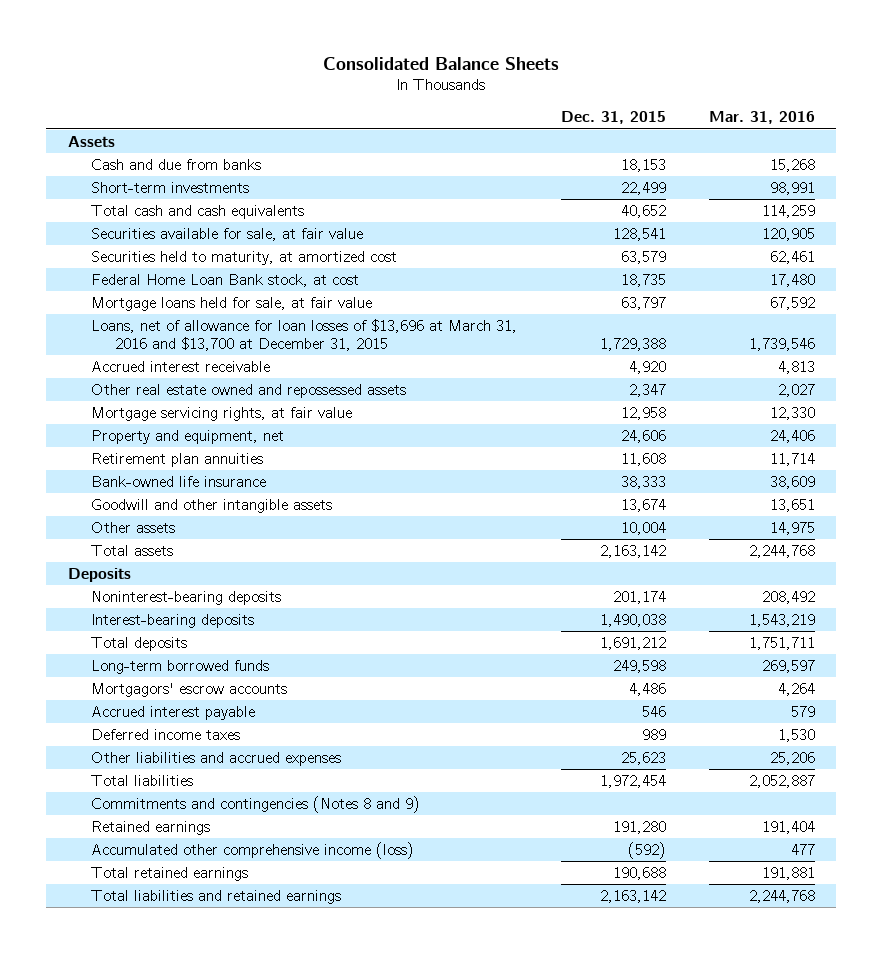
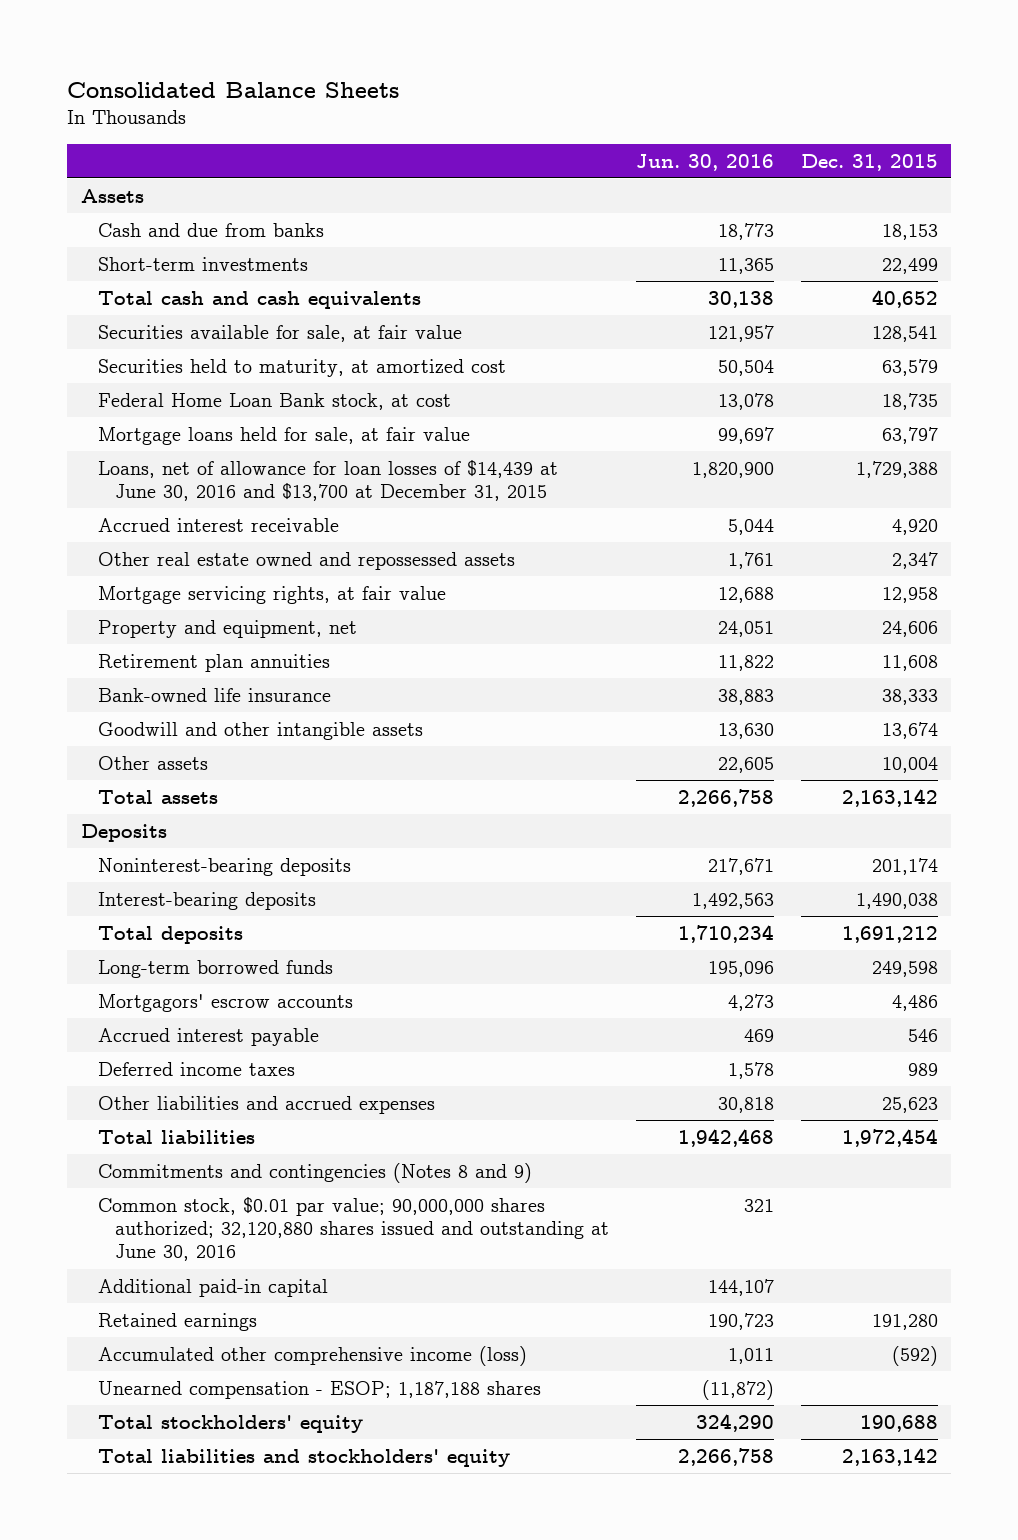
- | Dec. 31, 2015 | Mar. 31, 2016
+ | Jun. 30, 2016 | Dec. 31, 2015
- Loans, net of allowance for loan losses of $13,696 at March 31, 2016 and $13,700 at December 31, 2015 | 1,729,388 | 1,739,546
+ Loans, net of allowance for loan losses of $14,439 at June 30, 2016 and $13,700 at December 31, 2015 | 1,820,900 | 1,729,388
+ Common stock, $0.01 par value; 90,000,000 shares authorized; 32,120,880 shares issued and outstanding at June 30, 2016 | 321 |
+ Additional paid-in capital | 144,107 |
- Total retained earnings | 190,688 | 191,881
- Total liabilities and retained earnings | 2,163,142 | 2,244,768
+ Unearned compensation - ESOP; 1,187,188 shares | (11,872) |
+ Total stockholders' equity | 324,290 | 190,688
+ Total liabilities and stockholders' equity | 2,266,758 | 2,163,142

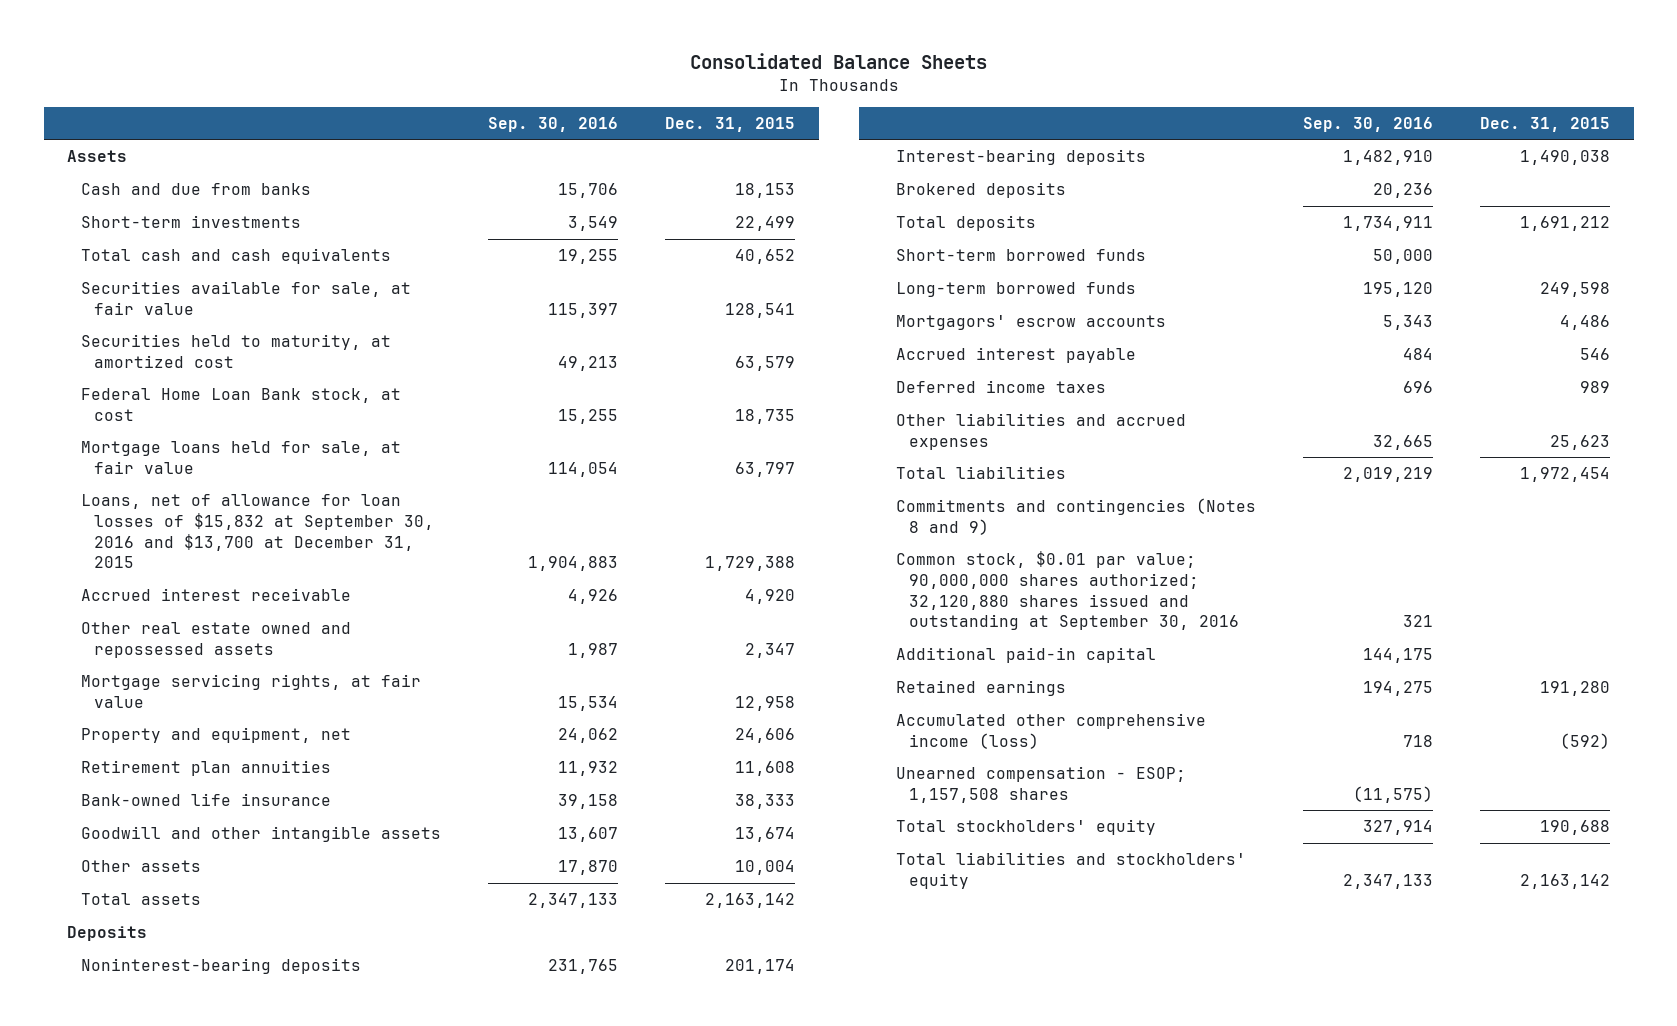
- | Jun. 30, 2016 | Dec. 31, 2015
+ | Sep. 30, 2016 | Dec. 31, 2015
- Loans, net of allowance for loan losses of $14,439 at June 30, 2016 and $13,700 at December 31, 2015 | 1,820,900 | 1,729,388
+ Loans, net of allowance for loan losses of $15,832 at September 30, 2016 and $13,700 at December 31, 2015 | 1,904,883 | 1,729,388
+ Brokered deposits | 20,236 |
+ Short-term borrowed funds | 50,000 |
- Common stock, $0.01 par value; 90,000,000 shares authorized; 32,120,880 shares issued and outstanding at June 30, 2016 | 321 |
+ Common stock, $0.01 par value; 90,000,000 shares authorized; 32,120,880 shares issued and outstanding at September 30, 2016 | 321 |
- Unearned compensation - ESOP; 1,187,188 shares | (11,872) |
+ Unearned compensation - ESOP; 1,157,508 shares | (11,575) |

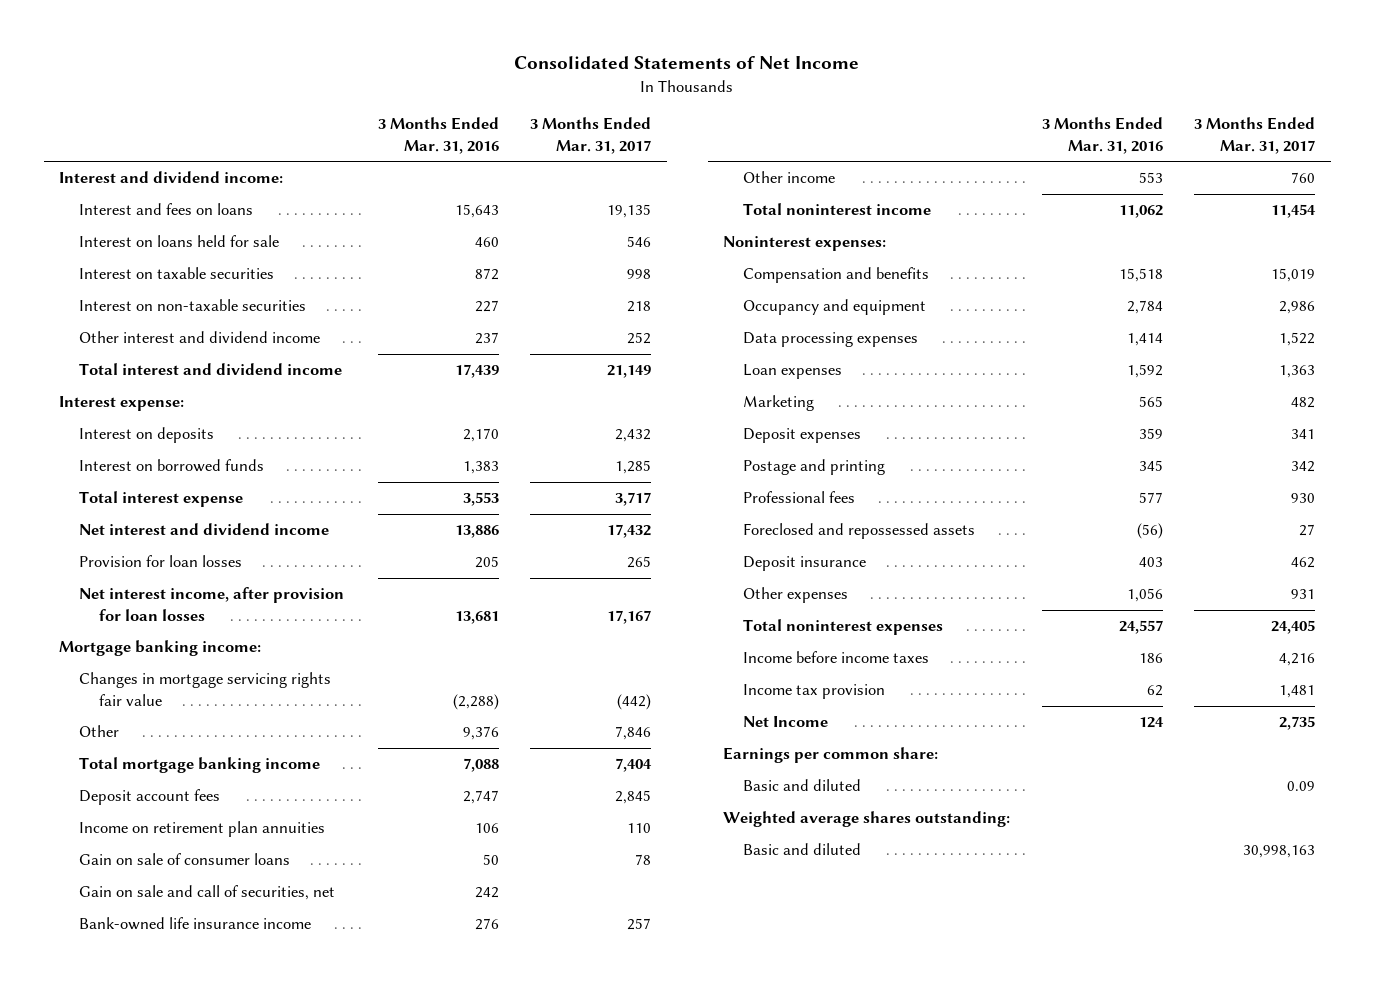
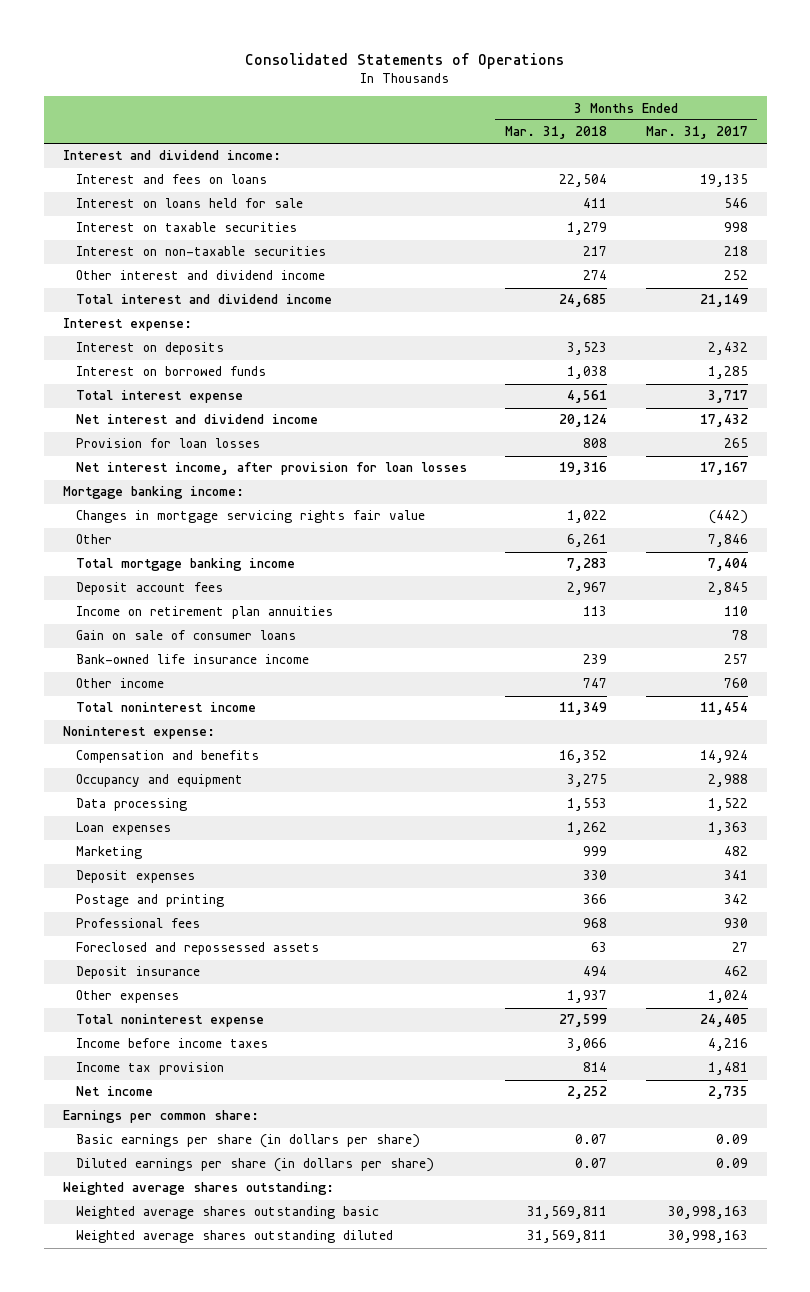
- Consolidated Statements of Net Income
+ Consolidated Statements of Operations
- | 3 Months Ended Mar. 31, 2016 | 3 Months Ended Mar. 31, 2017
+ | 3 Months Ended Mar. 31, 2018 | 3 Months Ended Mar. 31, 2017
- Gain on sale and call of securities, net | 242 |
- Noninterest expenses:
- Compensation and benefits | 15,518 | 15,019
- Occupancy and equipment | 2,784 | 2,986
- Data processing expenses | 1,414 | 1,522
+ Noninterest expense:
+ Compensation and benefits | 16,352 | 14,924
+ Occupancy and equipment | 3,275 | 2,988
+ Data processing | 1,553 | 1,522
- Other expenses | 1,056 | 931
- Total noninterest expenses | 24,557 | 24,405
+ Other expenses | 1,937 | 1,024
+ Total noninterest expense | 27,599 | 24,405
- Net Income | 124 | 2,735
+ Net income | 2,252 | 2,735
- Basic and diluted | | 0.09
+ Basic earnings per share (in dollars per share) | 0.07 | 0.09
+ Diluted earnings per share (in dollars per share) | 0.07 | 0.09
- Basic and diluted | | 30,998,163
+ Weighted average shares outstanding basic | 31,569,811 | 30,998,163
+ Weighted average shares outstanding diluted | 31,569,811 | 30,998,163

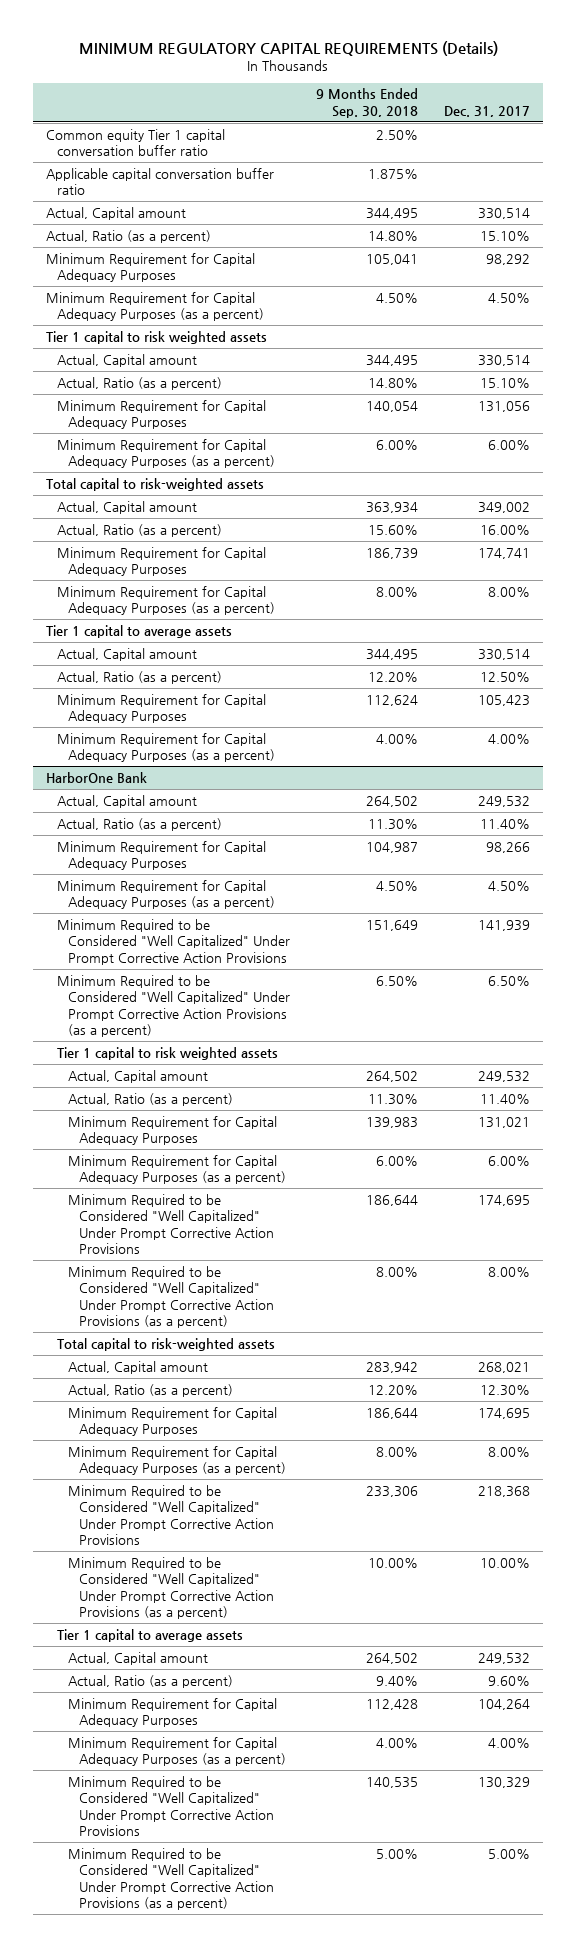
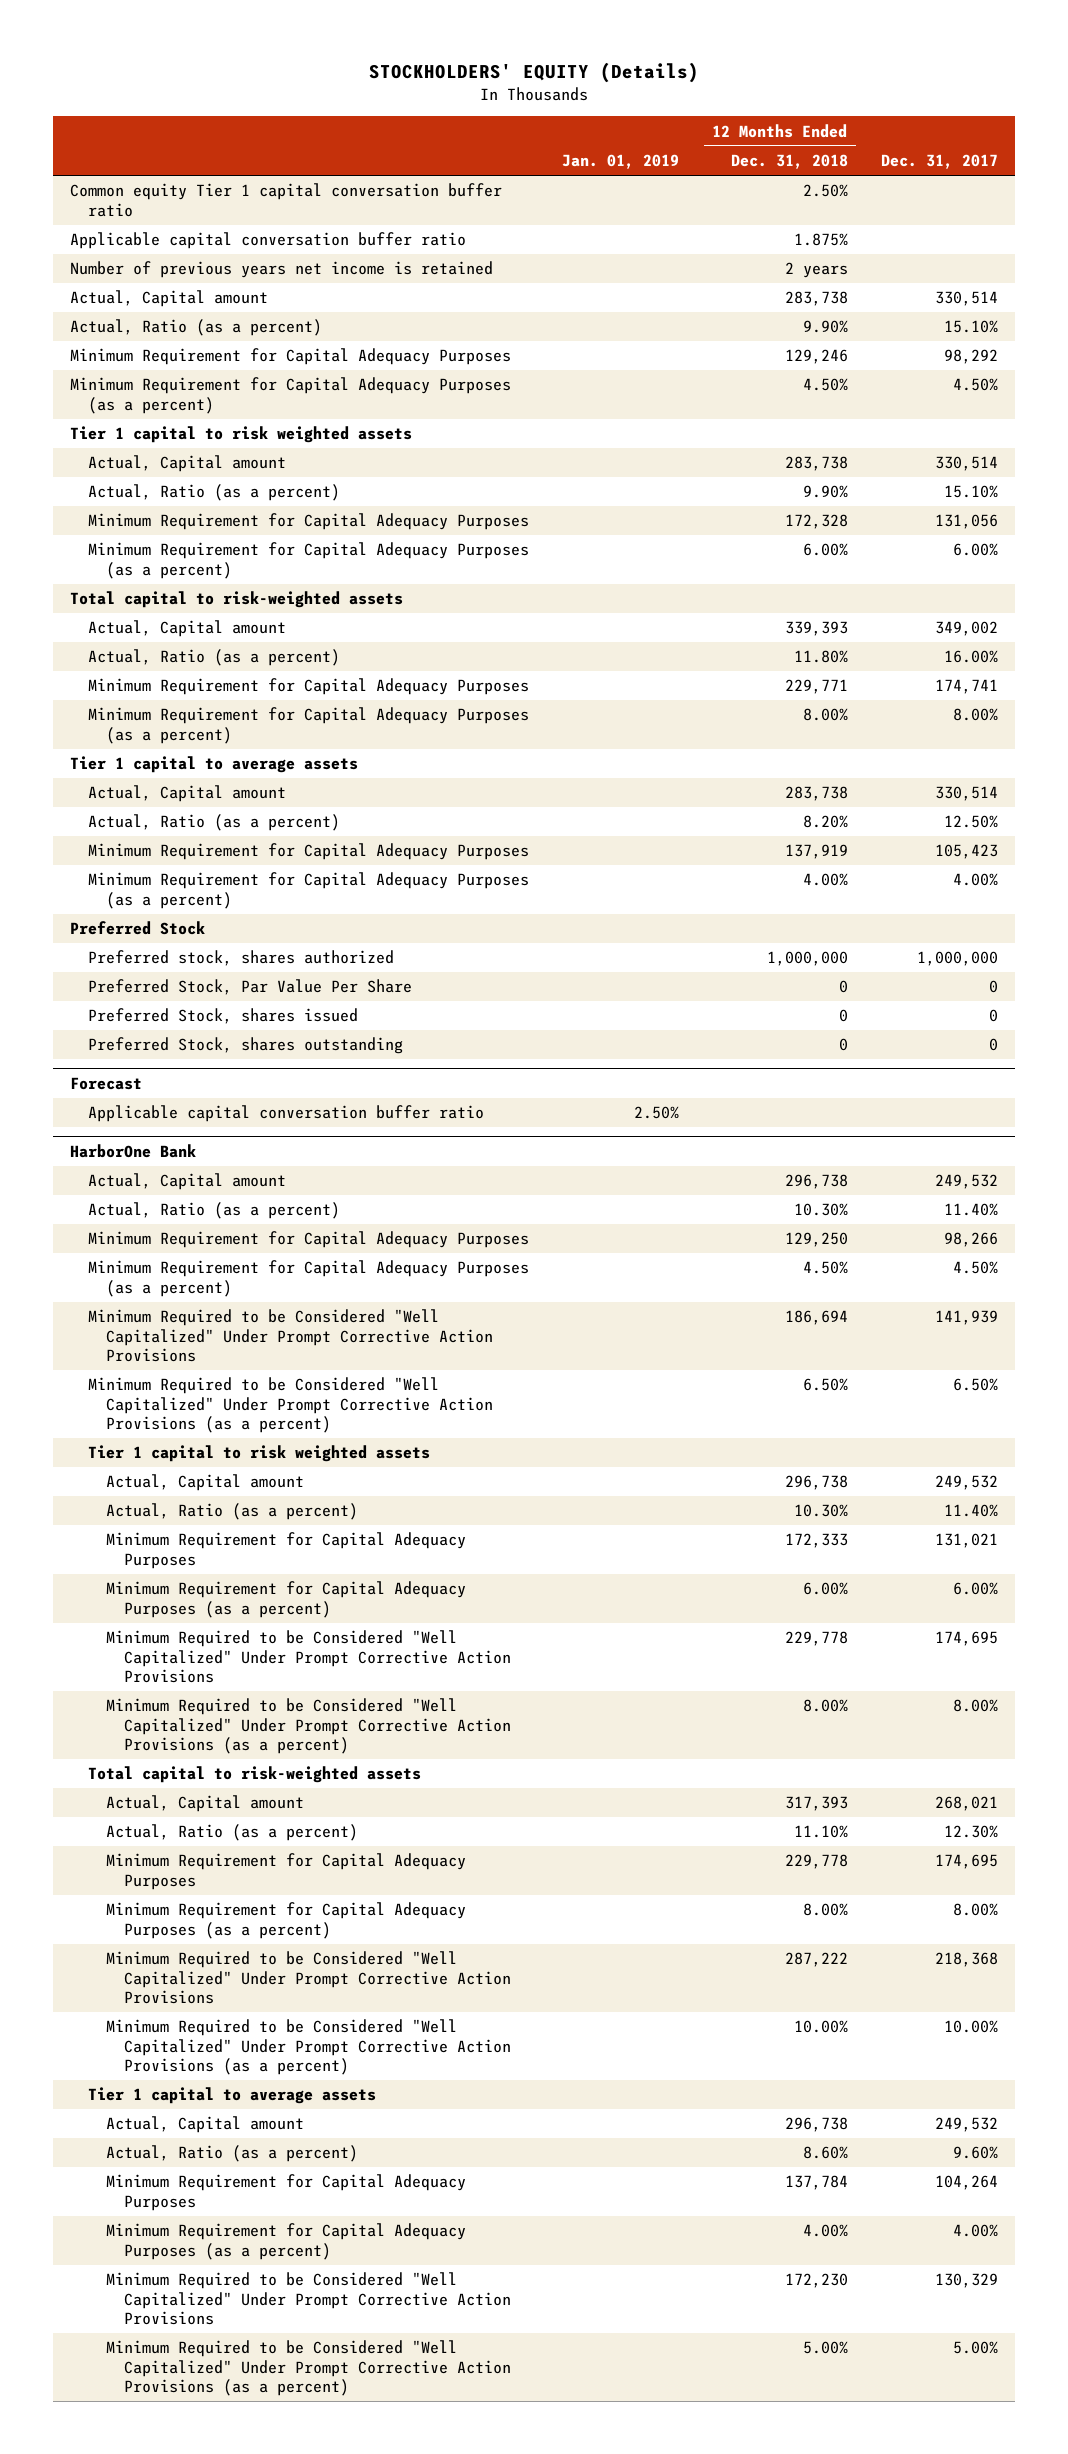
- MINIMUM REGULATORY CAPITAL REQUIREMENTS (Details)
+ STOCKHOLDERS' EQUITY (Details)
- | 9 Months Ended Sep. 30, 2018 | Dec. 31, 2017
+ | Jan. 01, 2019 | 12 Months Ended Dec. 31, 2018 | Dec. 31, 2017
+ Number of previous years net income is retained | | 2 years |
+ Preferred Stock
+ Preferred stock, shares authorized | | 1,000,000 | 1,000,000
+ Preferred Stock, Par Value Per Share | | 0 | 0
+ Preferred Stock, shares issued | | 0 | 0
+ Preferred Stock, shares outstanding | | 0 | 0
+ Forecast
+ Applicable capital conversation buffer ratio | 2.50% | |

